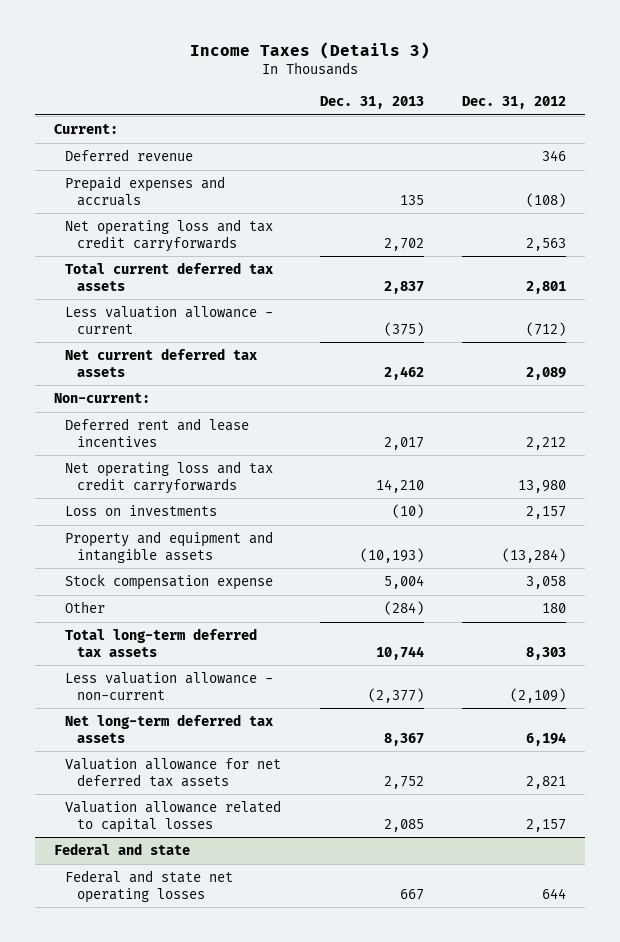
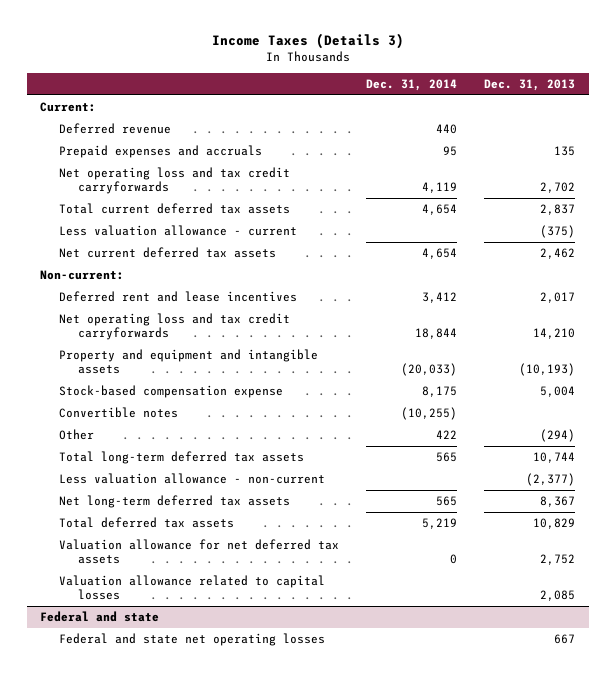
- | Dec. 31, 2013 | Dec. 31, 2012
+ | Dec. 31, 2014 | Dec. 31, 2013
- Loss on investments | (10) | 2,157
- Stock compensation expense | 5,004 | 3,058
- Other | (284) | 180
+ Stock-based compensation expense | 8,175 | 5,004
+ Convertible notes | (10,255) |
+ Other | 422 | (294)
+ Total deferred tax assets | 5,219 | 10,829

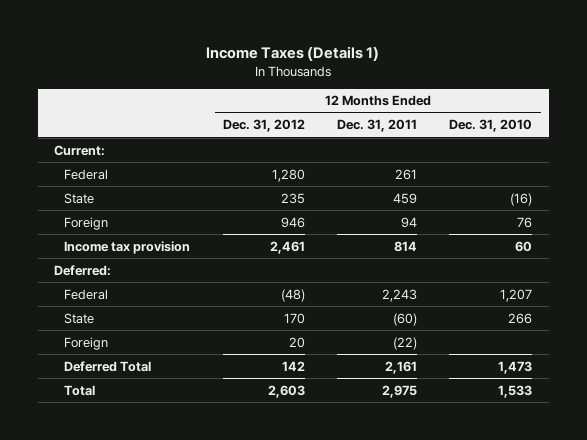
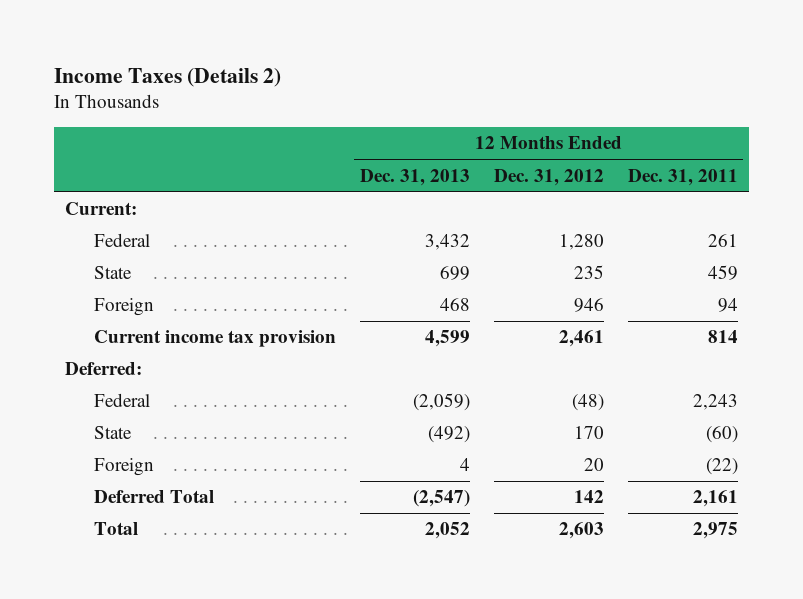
- Income Taxes (Details 1)
+ Income Taxes (Details 2)
- | 12 Months Ended Dec. 31, 2012 | 12 Months Ended Dec. 31, 2011 | 12 Months Ended Dec. 31, 2010
+ | 12 Months Ended Dec. 31, 2013 | 12 Months Ended Dec. 31, 2012 | 12 Months Ended Dec. 31, 2011
- Income tax provision | 2,461 | 814 | 60
+ Current income tax provision | 4,599 | 2,461 | 814

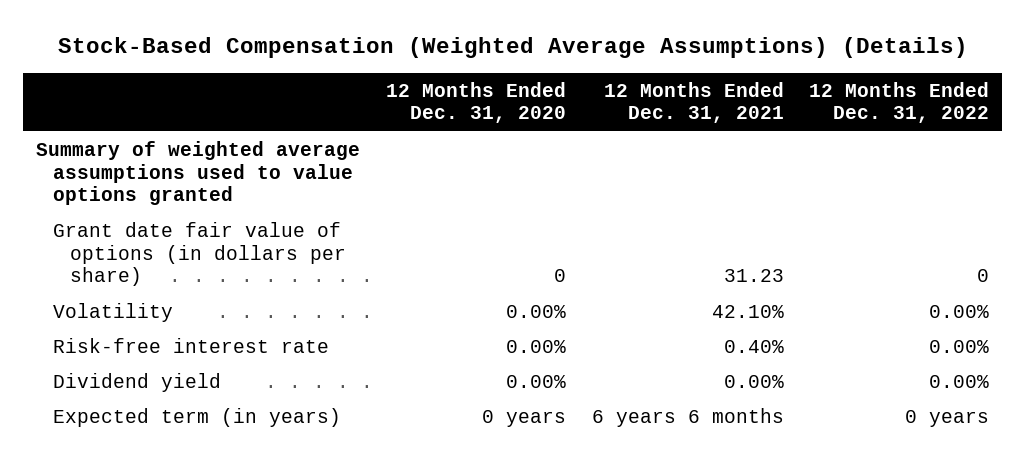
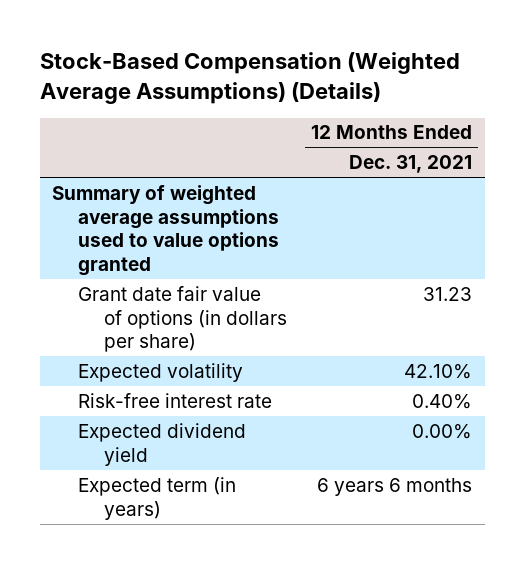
- | 12 Months Ended Dec. 31, 2020 | 12 Months Ended Dec. 31, 2021 | 12 Months Ended Dec. 31, 2022
+ | 12 Months Ended Dec. 31, 2021
- Volatility | 0.00% | 42.10% | 0.00%
+ Expected volatility | 42.10%
- Dividend yield | 0.00% | 0.00% | 0.00%
+ Expected dividend yield | 0.00%

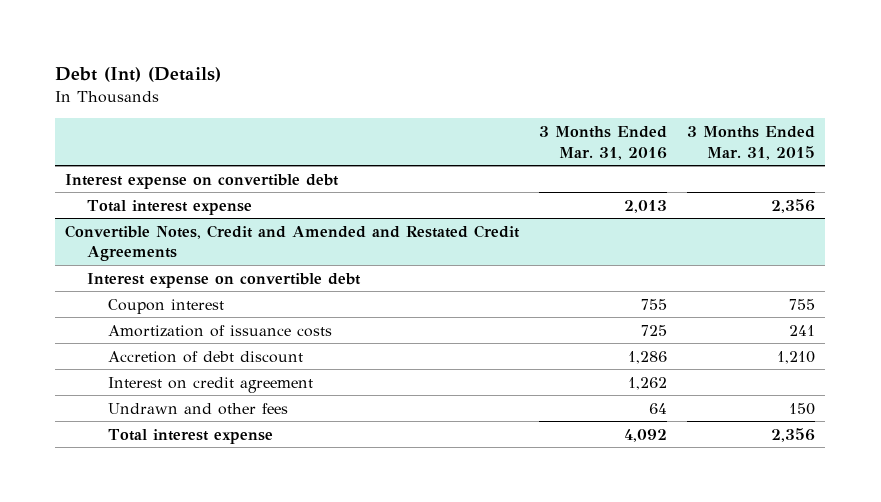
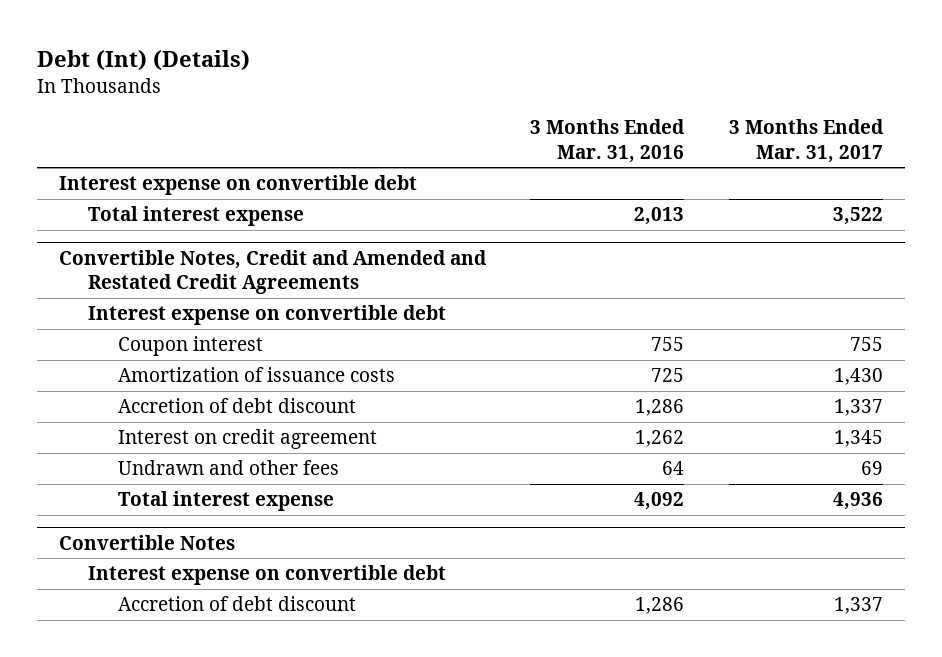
- | 3 Months Ended Mar. 31, 2016 | 3 Months Ended Mar. 31, 2015
+ | 3 Months Ended Mar. 31, 2016 | 3 Months Ended Mar. 31, 2017
+ Convertible Notes
+ Interest expense on convertible debt
+ Accretion of debt discount | 1,286 | 1,337

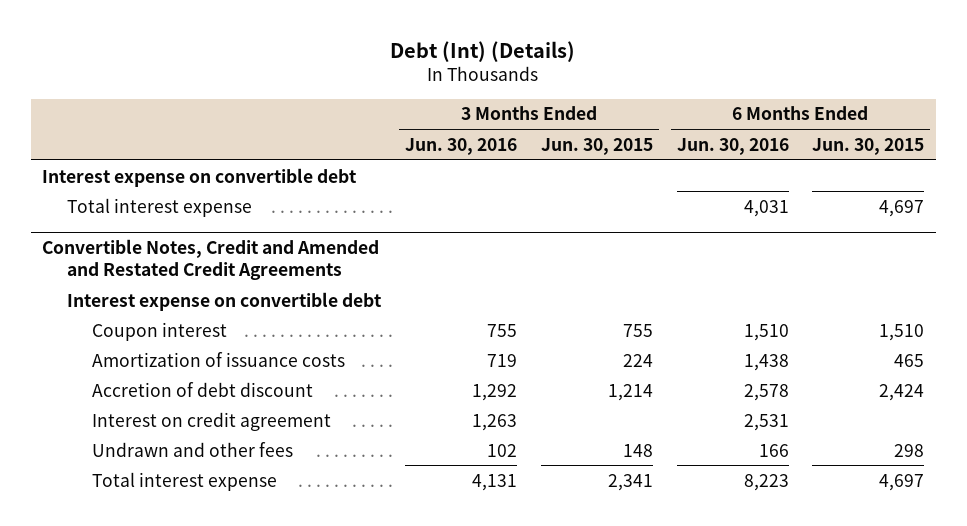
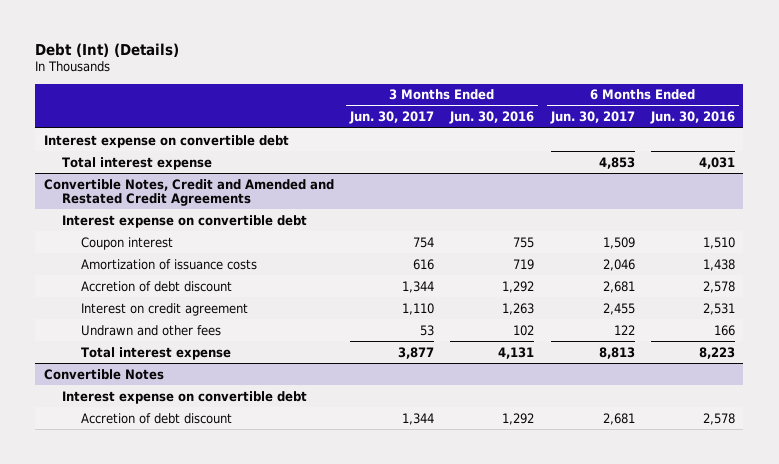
- | 3 Months Ended Jun. 30, 2016 | 3 Months Ended Jun. 30, 2015 | 6 Months Ended Jun. 30, 2016 | 6 Months Ended Jun. 30, 2015
+ | 3 Months Ended Jun. 30, 2017 | 3 Months Ended Jun. 30, 2016 | 6 Months Ended Jun. 30, 2017 | 6 Months Ended Jun. 30, 2016
+ Convertible Notes
+ Interest expense on convertible debt
+ Accretion of debt discount | 1,344 | 1,292 | 2,681 | 2,578

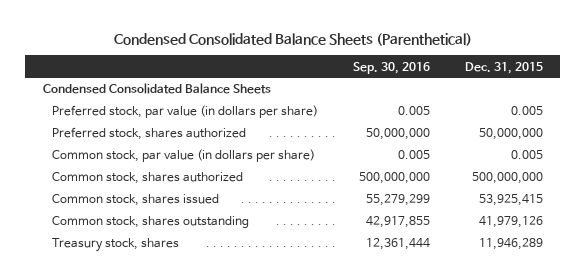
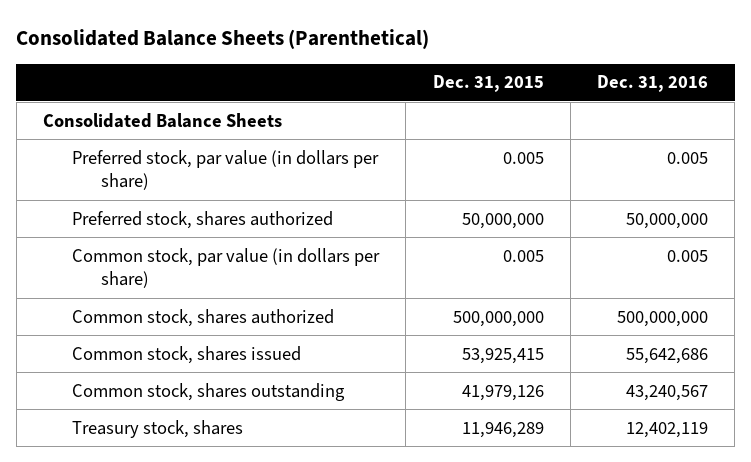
- Condensed Consolidated Balance Sheets (Parenthetical)
+ Consolidated Balance Sheets (Parenthetical)
- | Sep. 30, 2016 | Dec. 31, 2015
+ | Dec. 31, 2015 | Dec. 31, 2016
- Condensed Consolidated Balance Sheets
+ Consolidated Balance Sheets

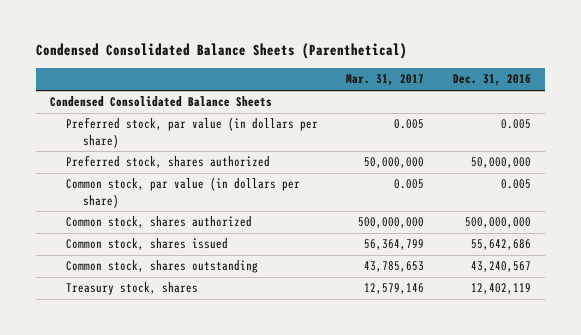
- Consolidated Balance Sheets (Parenthetical)
+ Condensed Consolidated Balance Sheets (Parenthetical)
- | Dec. 31, 2015 | Dec. 31, 2016
+ | Mar. 31, 2017 | Dec. 31, 2016
- Consolidated Balance Sheets
+ Condensed Consolidated Balance Sheets

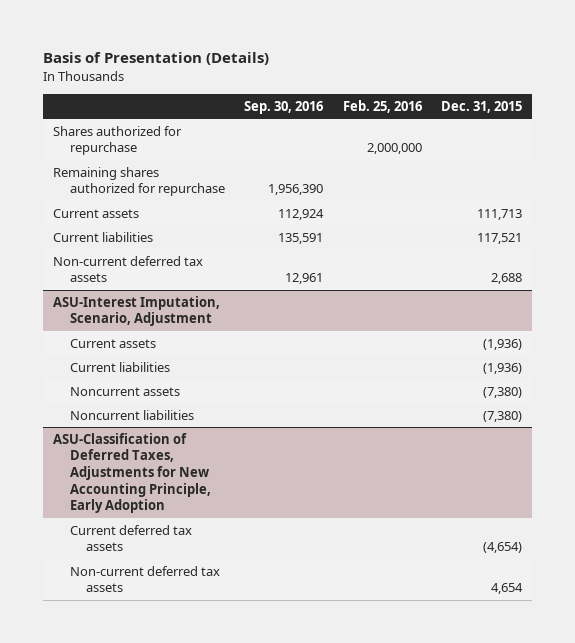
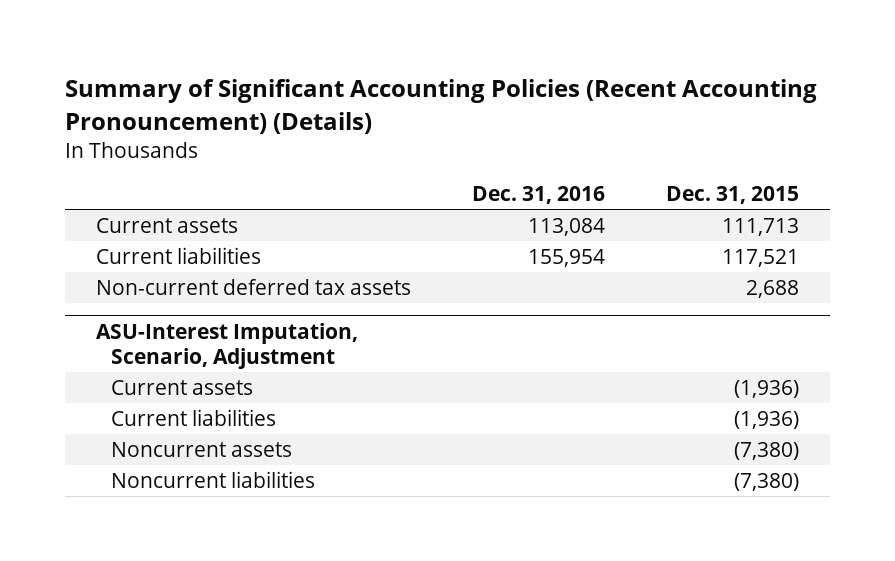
- Basis of Presentation (Details)
+ Summary of Significant Accounting Policies (Recent Accounting Pronouncement) (Details)
- | Sep. 30, 2016 | Feb. 25, 2016 | Dec. 31, 2015
+ | Dec. 31, 2016 | Dec. 31, 2015
- Shares authorized for repurchase | | 2,000,000 |
- Remaining shares authorized for repurchase | 1,956,390 | |
- ASU-Classification of Deferred Taxes, Adjustments for New Accounting Principle, Early Adoption
- Current deferred tax assets | | | (4,654)
- Non-current deferred tax assets | | | 4,654

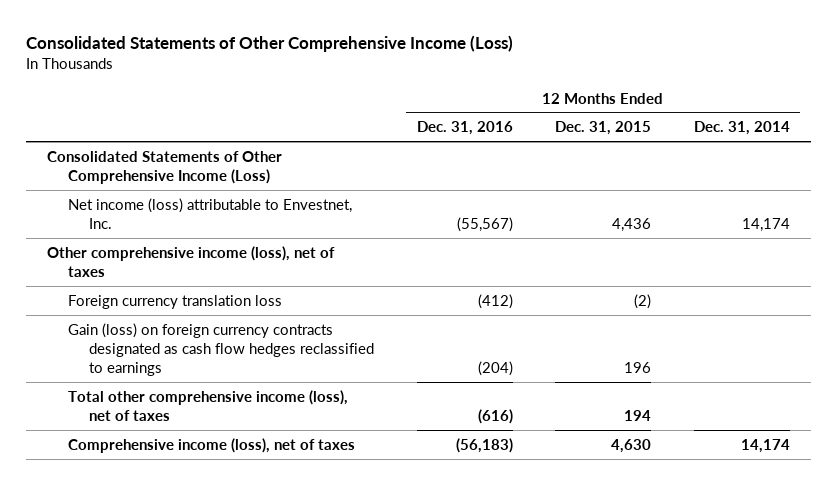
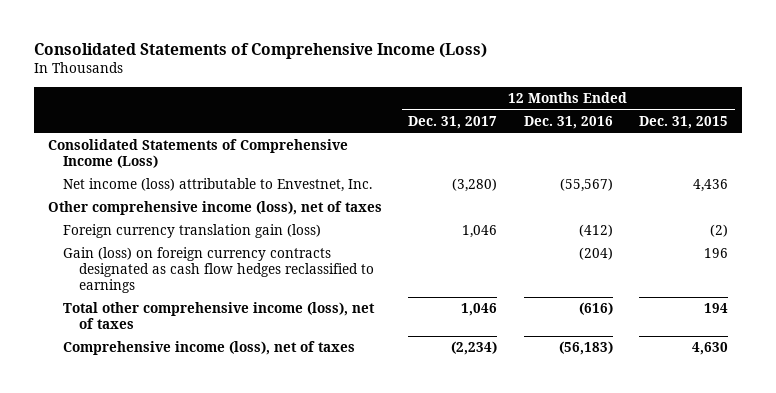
- Consolidated Statements of Other Comprehensive Income (Loss)
+ Consolidated Statements of Comprehensive Income (Loss)
- | 12 Months Ended Dec. 31, 2016 | 12 Months Ended Dec. 31, 2015 | 12 Months Ended Dec. 31, 2014
+ | 12 Months Ended Dec. 31, 2017 | 12 Months Ended Dec. 31, 2016 | 12 Months Ended Dec. 31, 2015
- Consolidated Statements of Other Comprehensive Income (Loss)
+ Consolidated Statements of Comprehensive Income (Loss)
- Foreign currency translation loss | (412) | (2) |
+ Foreign currency translation gain (loss) | 1,046 | (412) | (2)

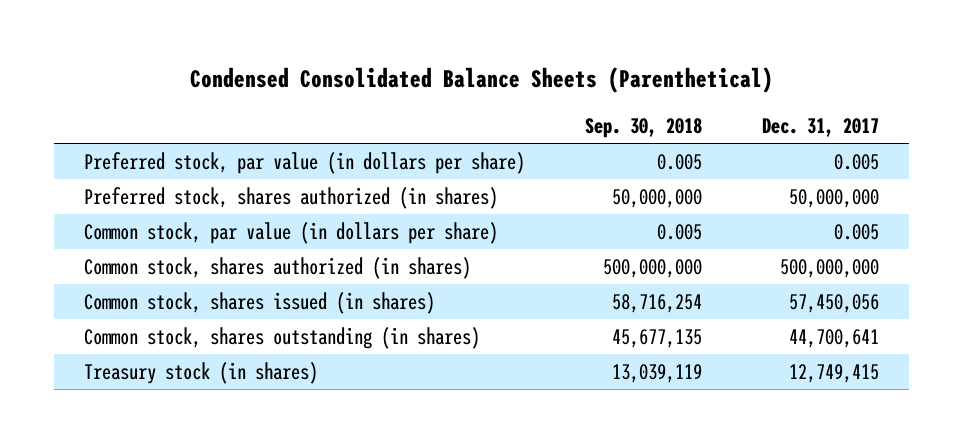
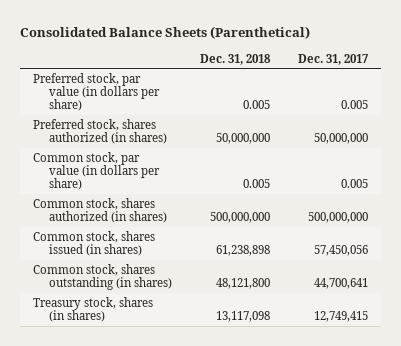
- Condensed Consolidated Balance Sheets (Parenthetical)
+ Consolidated Balance Sheets (Parenthetical)
- | Sep. 30, 2018 | Dec. 31, 2017
+ | Dec. 31, 2018 | Dec. 31, 2017
- Treasury stock (in shares) | 13,039,119 | 12,749,415
+ Treasury stock, shares (in shares) | 13,117,098 | 12,749,415

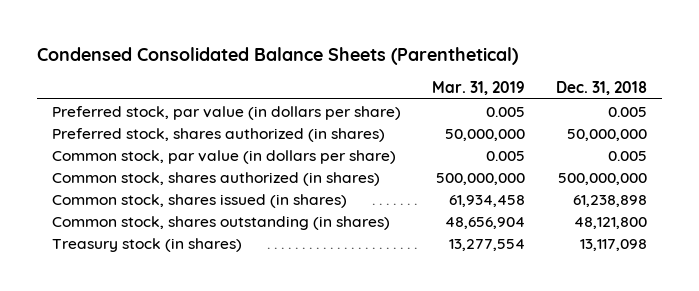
- Consolidated Balance Sheets (Parenthetical)
+ Condensed Consolidated Balance Sheets (Parenthetical)
- | Dec. 31, 2018 | Dec. 31, 2017
+ | Mar. 31, 2019 | Dec. 31, 2018
- Treasury stock, shares (in shares) | 13,117,098 | 12,749,415
+ Treasury stock (in shares) | 13,277,554 | 13,117,098

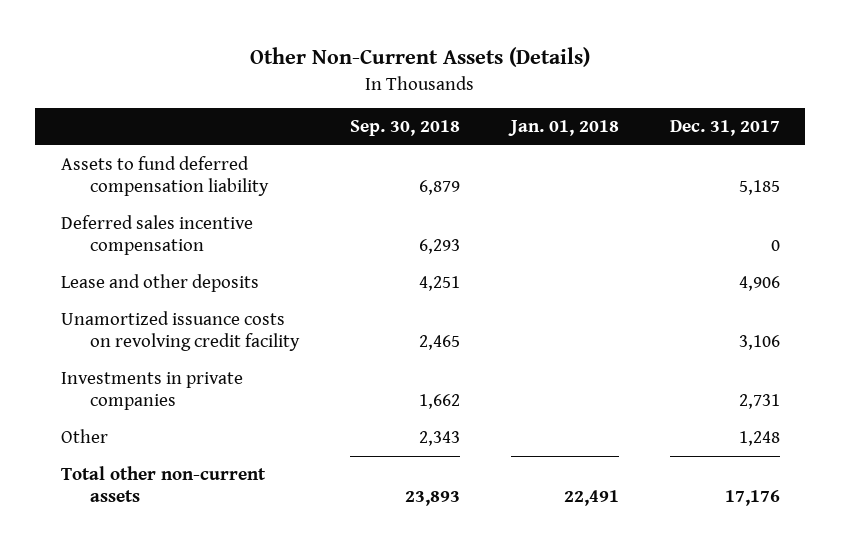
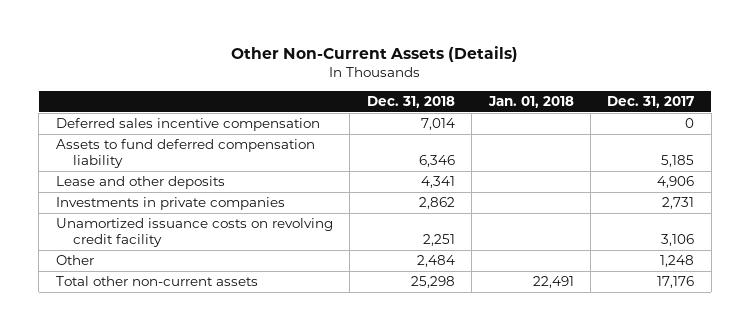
- | Sep. 30, 2018 | Jan. 01, 2018 | Dec. 31, 2017
+ | Dec. 31, 2018 | Jan. 01, 2018 | Dec. 31, 2017
moved down: Assets to fund deferred compensation liability | 6,346 | | 5,185
moved down: Unamortized issuance costs on revolving credit facility | 2,251 | | 3,106

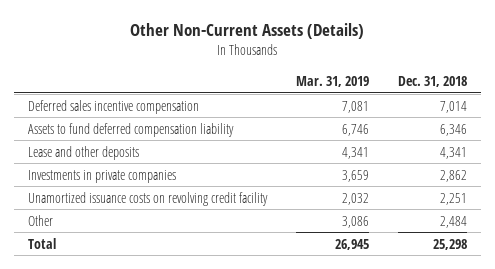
- | Dec. 31, 2018 | Jan. 01, 2018 | Dec. 31, 2017
+ | Mar. 31, 2019 | Dec. 31, 2018
- Total other non-current assets | 25,298 | 22,491 | 17,176
+ Total | 26,945 | 25,298

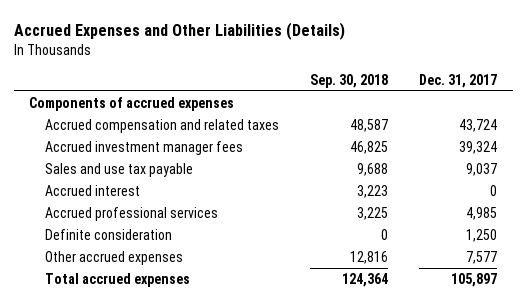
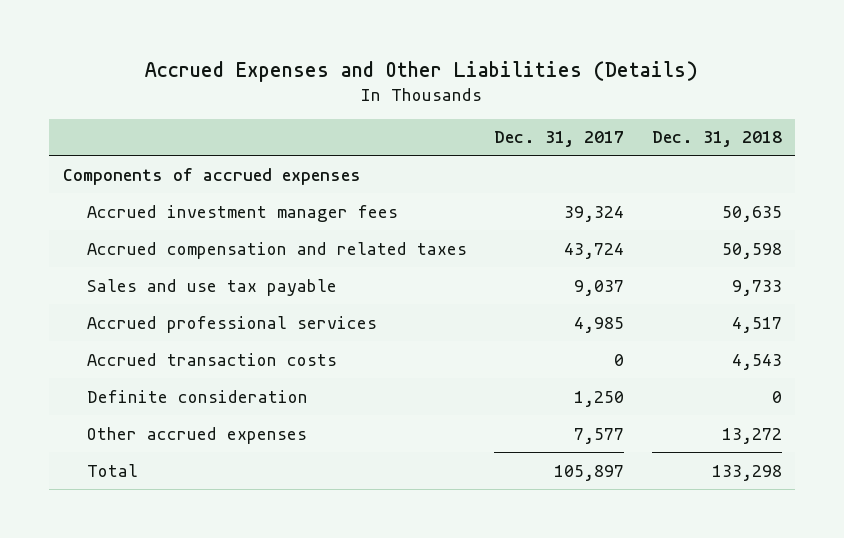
- | Sep. 30, 2018 | Dec. 31, 2017
+ | Dec. 31, 2017 | Dec. 31, 2018
moved down: Accrued compensation and related taxes | 43,724 | 50,598
- Accrued interest | 3,223 | 0
+ Accrued transaction costs | 0 | 4,543
- Total accrued expenses | 124,364 | 105,897
+ Total | 105,897 | 133,298

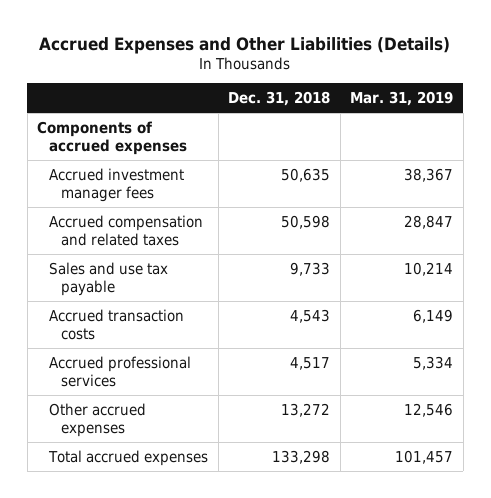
- | Dec. 31, 2017 | Dec. 31, 2018
+ | Dec. 31, 2018 | Mar. 31, 2019
- Definite consideration | 1,250 | 0
moved down: Accrued professional services | 4,517 | 5,334
- Total | 105,897 | 133,298
+ Total accrued expenses | 133,298 | 101,457

